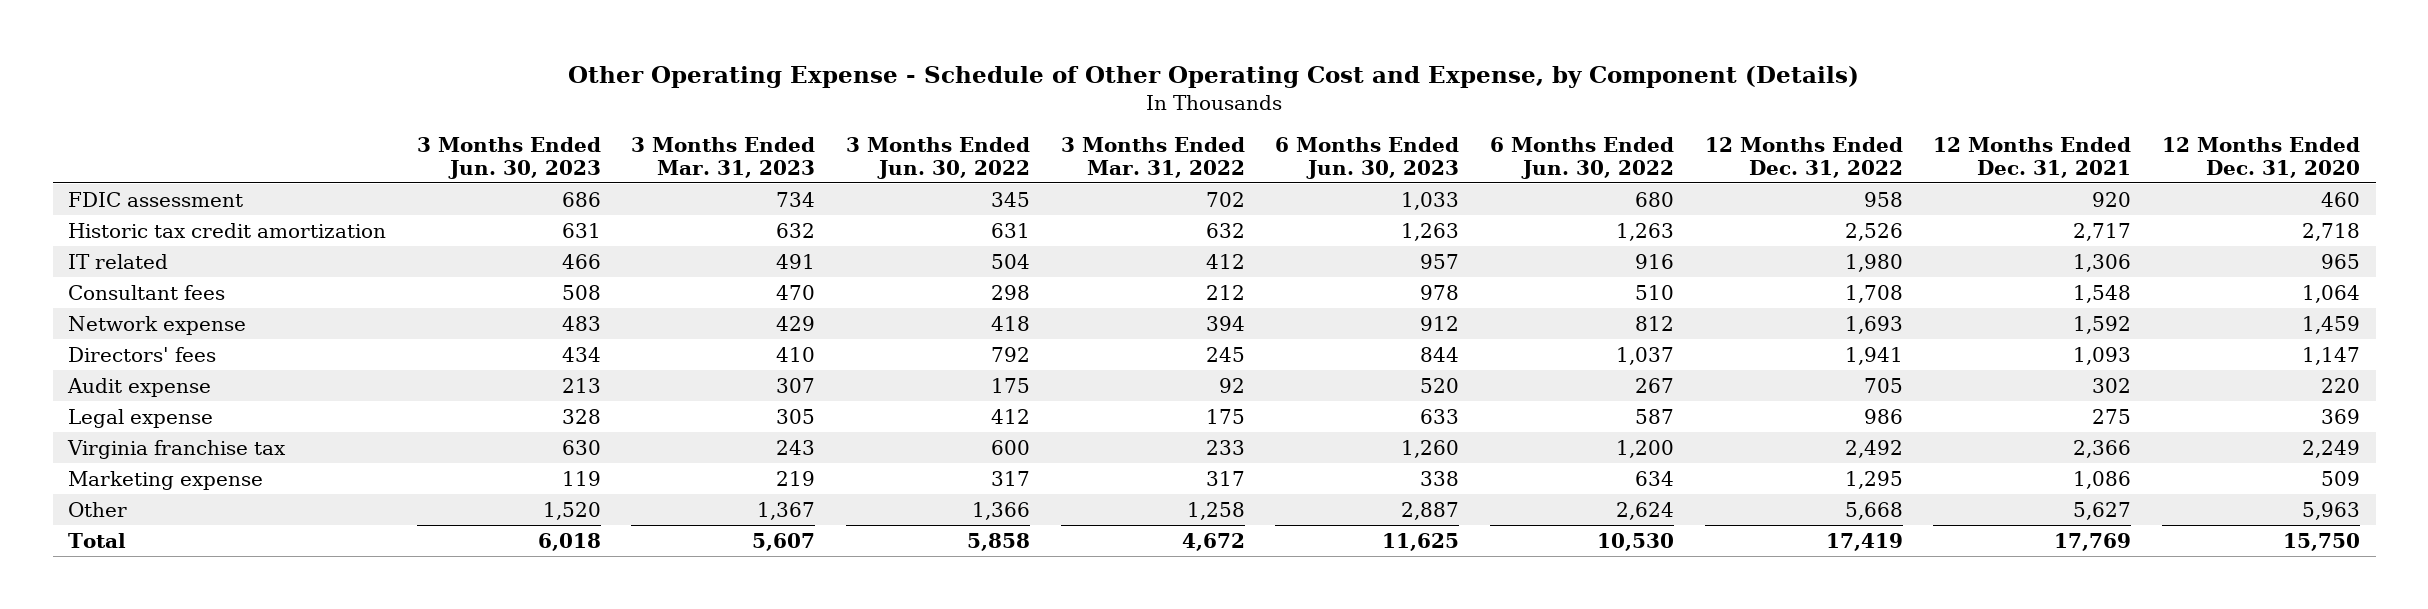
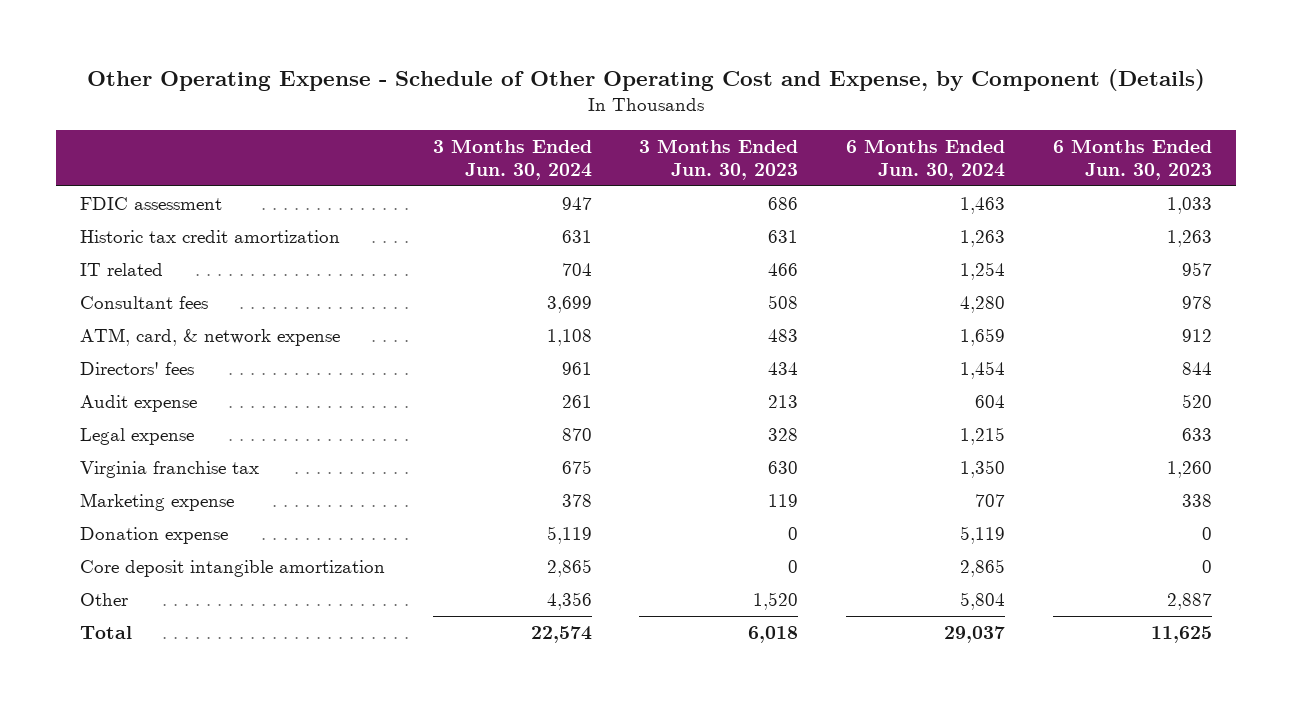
- | 3 Months Ended Jun. 30, 2023 | 3 Months Ended Mar. 31, 2023 | 3 Months Ended Jun. 30, 2022 | 3 Months Ended Mar. 31, 2022 | 6 Months Ended Jun. 30, 2023 | 6 Months Ended Jun. 30, 2022 | 12 Months Ended Dec. 31, 2022 | 12 Months Ended Dec. 31, 2021 | 12 Months Ended Dec. 31, 2020
+ | 3 Months Ended Jun. 30, 2024 | 3 Months Ended Jun. 30, 2023 | 6 Months Ended Jun. 30, 2024 | 6 Months Ended Jun. 30, 2023
- Network expense | 483 | 429 | 418 | 394 | 912 | 812 | 1,693 | 1,592 | 1,459
+ ATM, card, & network expense | 1,108 | 483 | 1,659 | 912
+ Donation expense | 5,119 | 0 | 5,119 | 0
+ Core deposit intangible amortization | 2,865 | 0 | 2,865 | 0

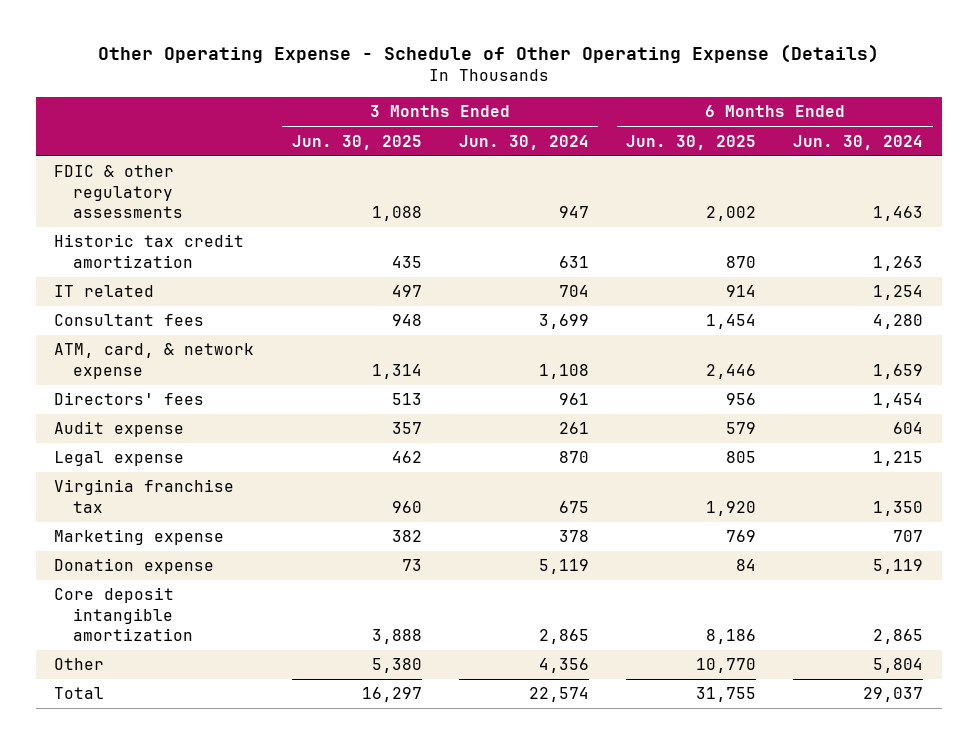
- Other Operating Expense - Schedule of Other Operating Cost and Expense, by Component (Details)
+ Other Operating Expense - Schedule of Other Operating Expense (Details)
- | 3 Months Ended Jun. 30, 2024 | 3 Months Ended Jun. 30, 2023 | 6 Months Ended Jun. 30, 2024 | 6 Months Ended Jun. 30, 2023
+ | 3 Months Ended Jun. 30, 2025 | 3 Months Ended Jun. 30, 2024 | 6 Months Ended Jun. 30, 2025 | 6 Months Ended Jun. 30, 2024
- FDIC assessment | 947 | 686 | 1,463 | 1,033
+ FDIC & other regulatory assessments | 1,088 | 947 | 2,002 | 1,463

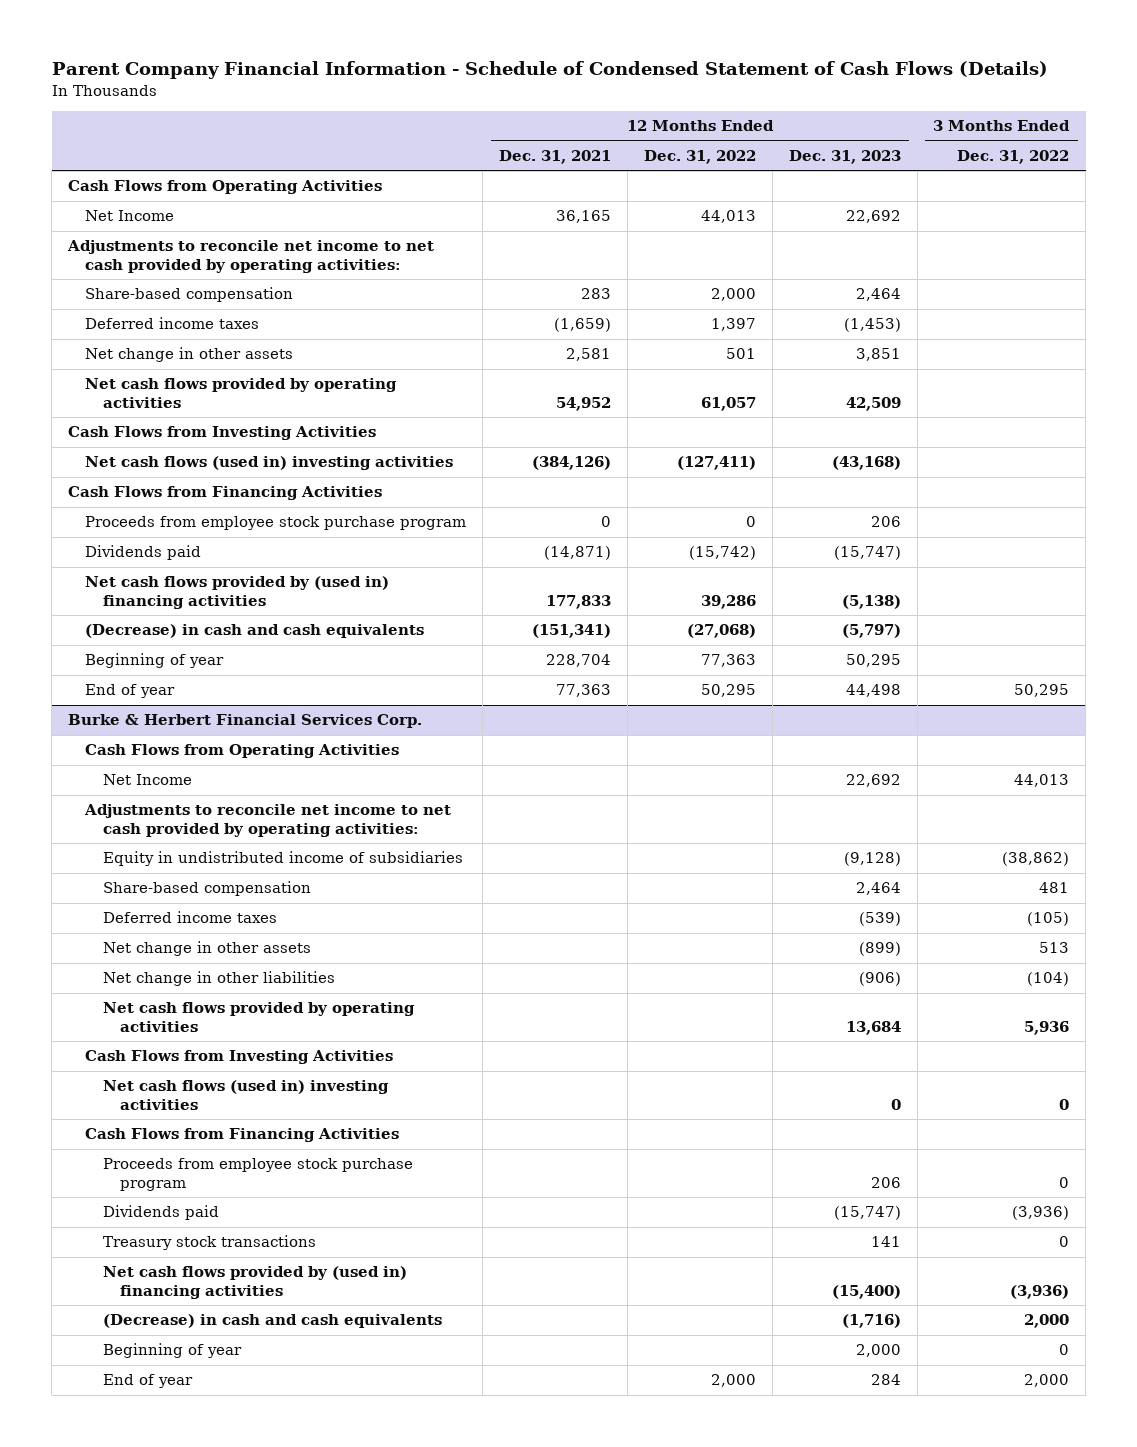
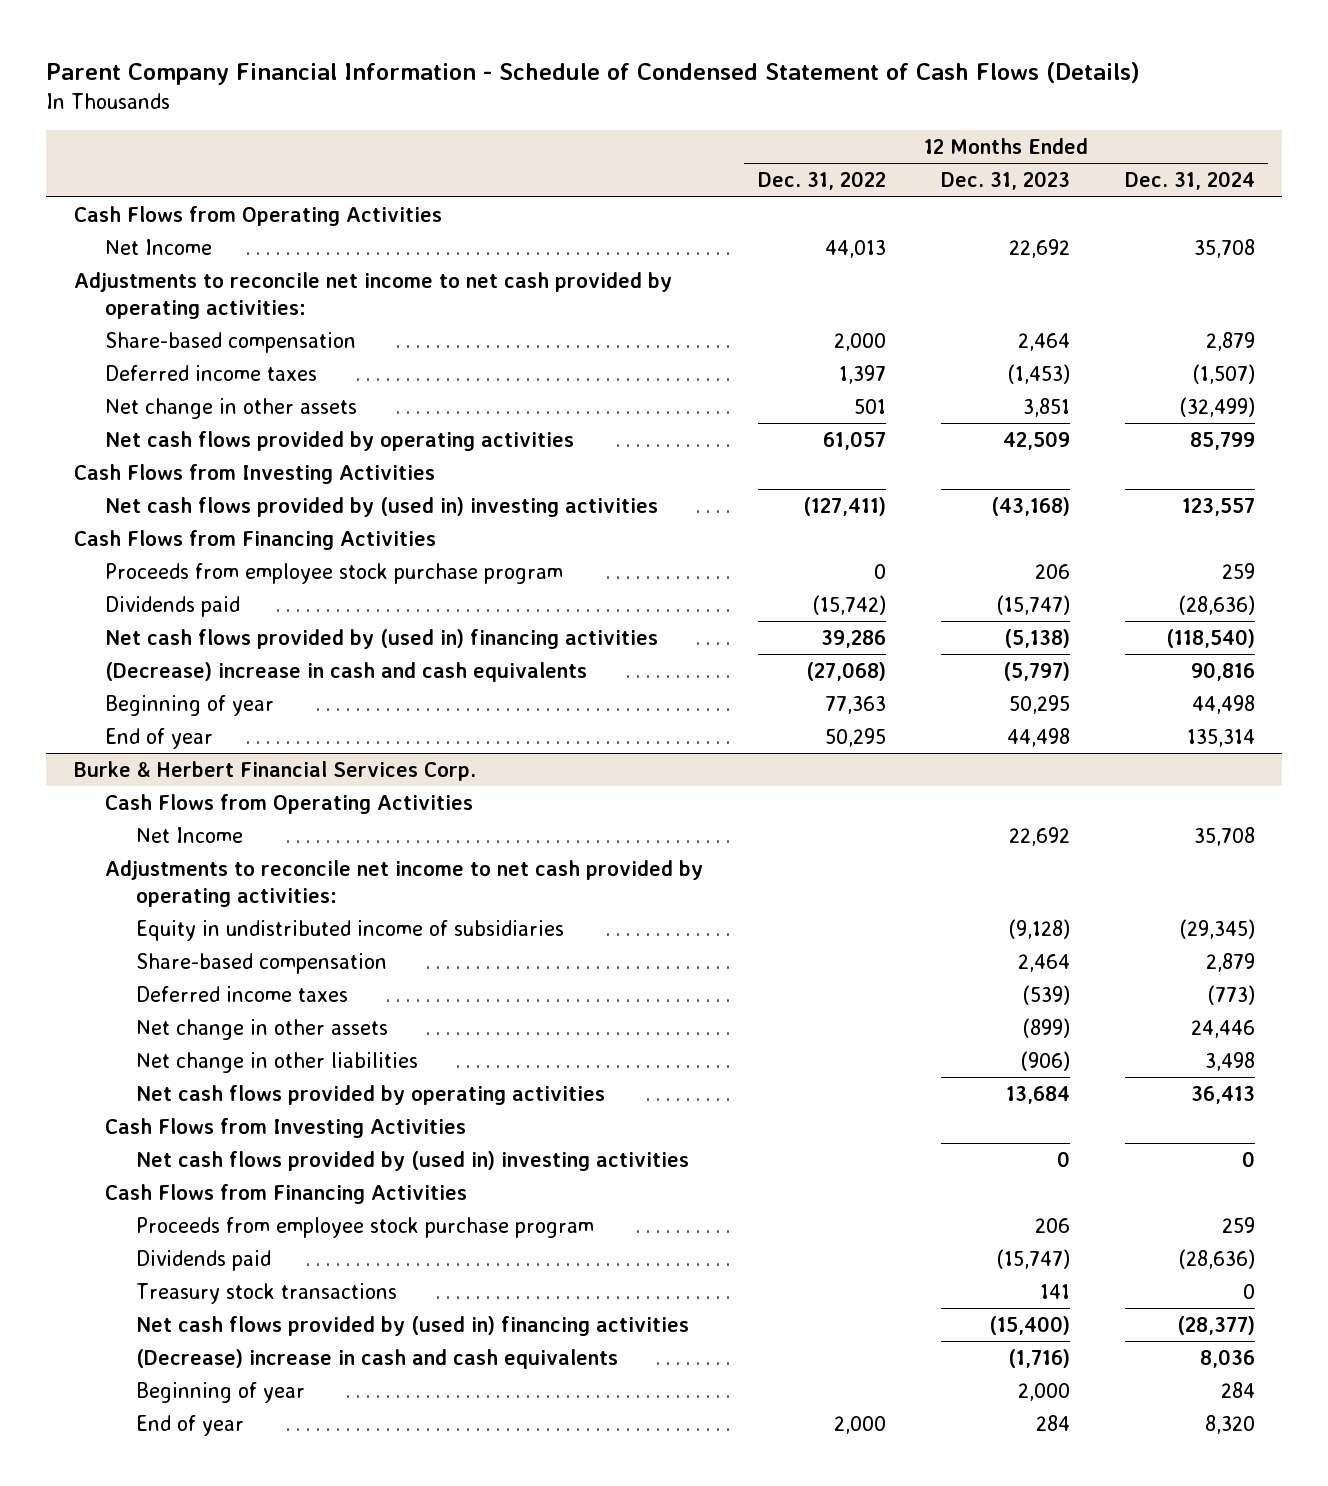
- | 12 Months Ended Dec. 31, 2021 | 12 Months Ended Dec. 31, 2022 | 12 Months Ended Dec. 31, 2023 | 3 Months Ended Dec. 31, 2022
+ | 12 Months Ended Dec. 31, 2022 | 12 Months Ended Dec. 31, 2023 | 12 Months Ended Dec. 31, 2024
- Net cash flows (used in) investing activities | (384,126) | (127,411) | (43,168) |
+ Net cash flows provided by (used in) investing activities | (127,411) | (43,168) | 123,557
- (Decrease) in cash and cash equivalents | (151,341) | (27,068) | (5,797) |
+ (Decrease) increase in cash and cash equivalents | (27,068) | (5,797) | 90,816
@ Burke & Herbert Financial Services Corp.
- Net cash flows (used in) investing activities | | | 0 | 0
+ Net cash flows provided by (used in) investing activities | | 0 | 0
- (Decrease) in cash and cash equivalents | | | (1,716) | 2,000
+ (Decrease) increase in cash and cash equivalents | | (1,716) | 8,036

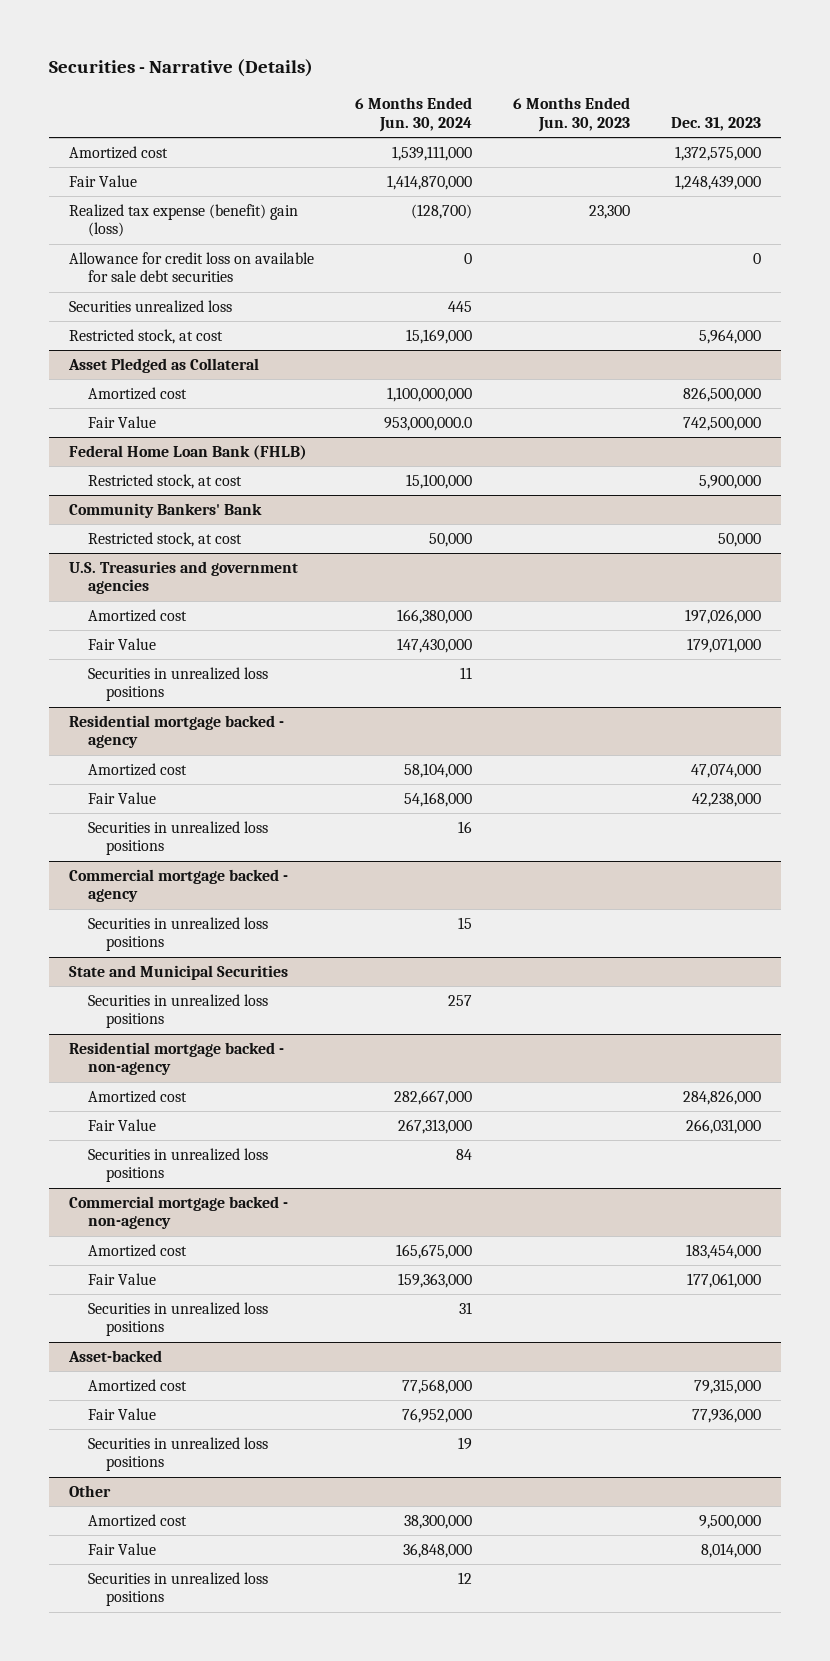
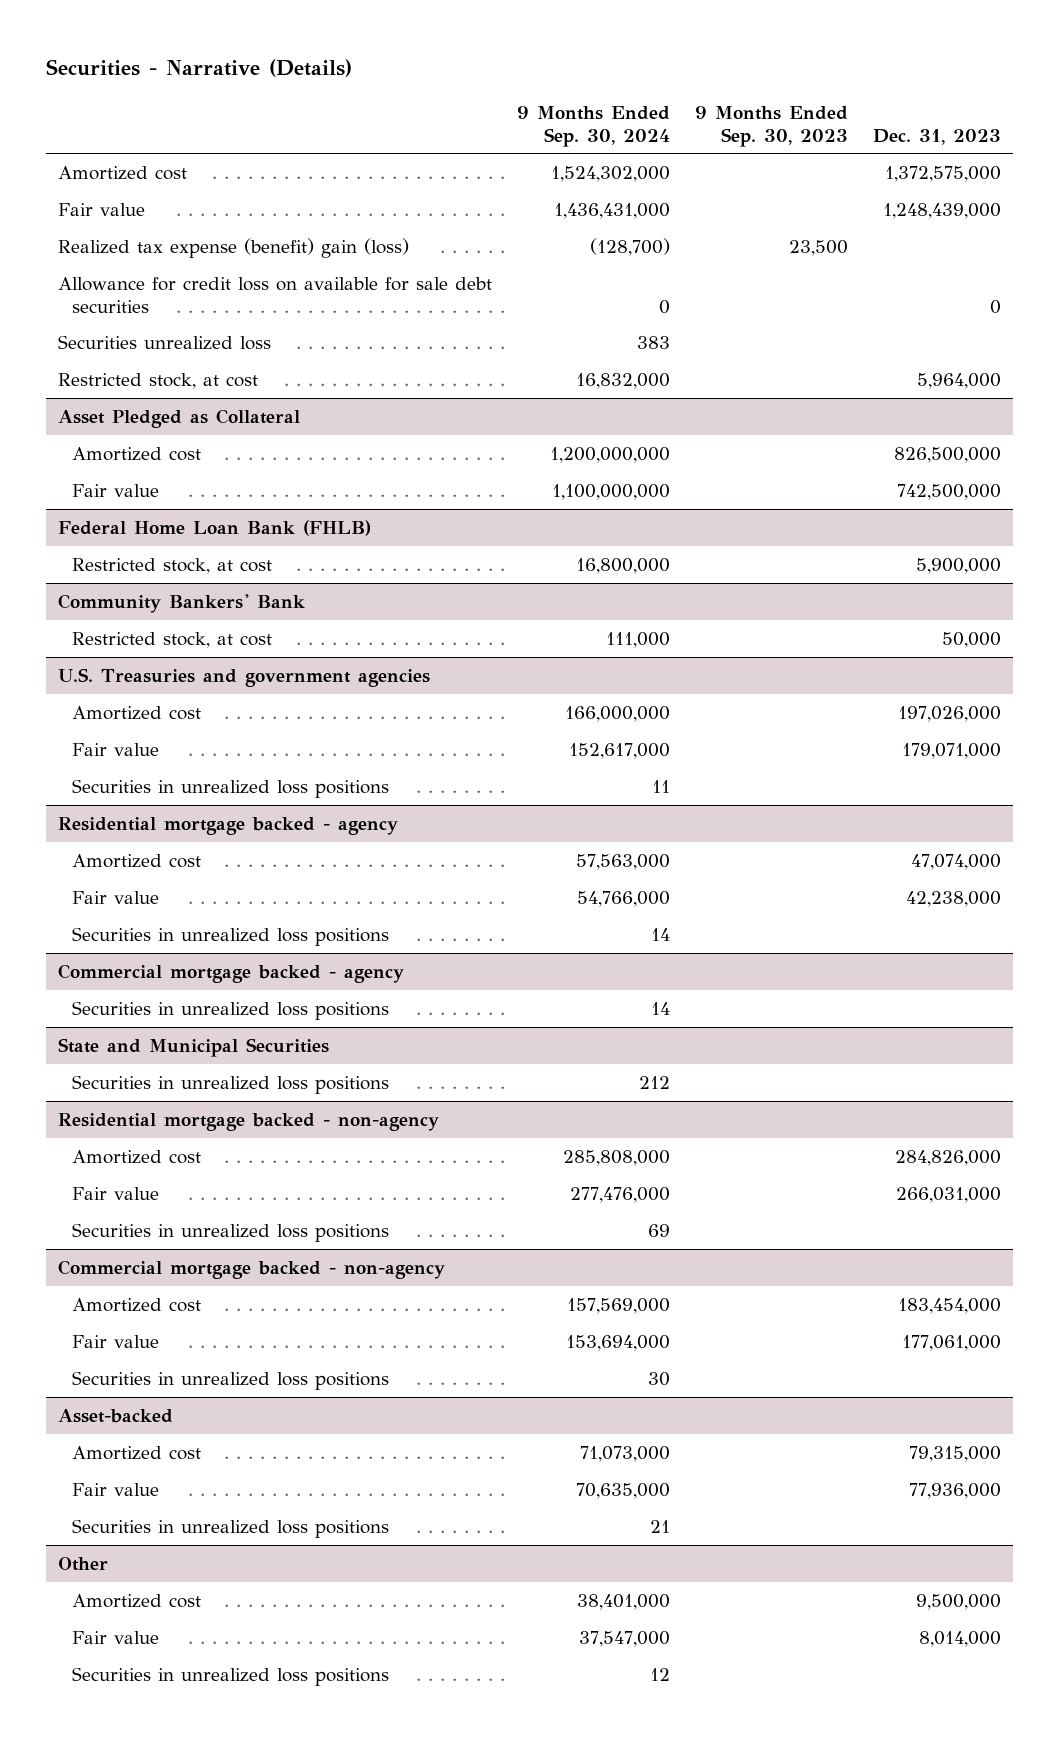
- | 6 Months Ended Jun. 30, 2024 | 6 Months Ended Jun. 30, 2023 | Dec. 31, 2023
+ | 9 Months Ended Sep. 30, 2024 | 9 Months Ended Sep. 30, 2023 | Dec. 31, 2023
- Fair Value | 1,414,870,000 | | 1,248,439,000
+ Fair value | 1,436,431,000 | | 1,248,439,000
@ Asset Pledged as Collateral
- Fair Value | 953,000,000.0 | | 742,500,000
+ Fair value | 1,100,000,000 | | 742,500,000
@ U.S. Treasuries and government agencies
- Fair Value | 147,430,000 | | 179,071,000
+ Fair value | 152,617,000 | | 179,071,000
@ Residential mortgage backed - agency
- Fair Value | 54,168,000 | | 42,238,000
+ Fair value | 54,766,000 | | 42,238,000
@ Residential mortgage backed - non-agency
- Fair Value | 267,313,000 | | 266,031,000
+ Fair value | 277,476,000 | | 266,031,000
@ Commercial mortgage backed - non-agency
- Fair Value | 159,363,000 | | 177,061,000
+ Fair value | 153,694,000 | | 177,061,000
@ Asset-backed
- Fair Value | 76,952,000 | | 77,936,000
+ Fair value | 70,635,000 | | 77,936,000
@ Other
- Fair Value | 36,848,000 | | 8,014,000
+ Fair value | 37,547,000 | | 8,014,000

